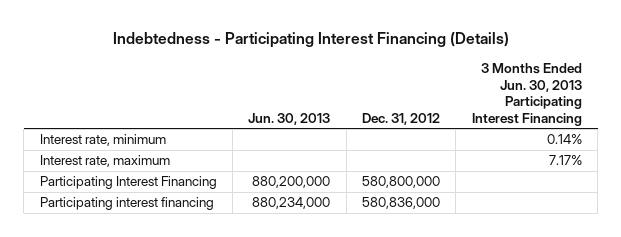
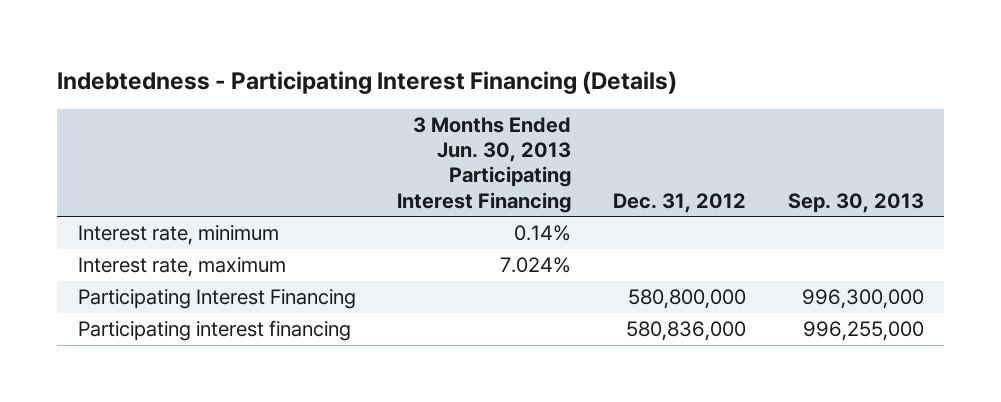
- | Jun. 30, 2013 | Dec. 31, 2012 | 3 Months Ended Jun. 30, 2013 Participating Interest Financing
+ | 3 Months Ended Jun. 30, 2013 Participating Interest Financing | Dec. 31, 2012 | Sep. 30, 2013
- Interest rate, maximum | | | 7.17%
+ Interest rate, maximum | 7.024% | |

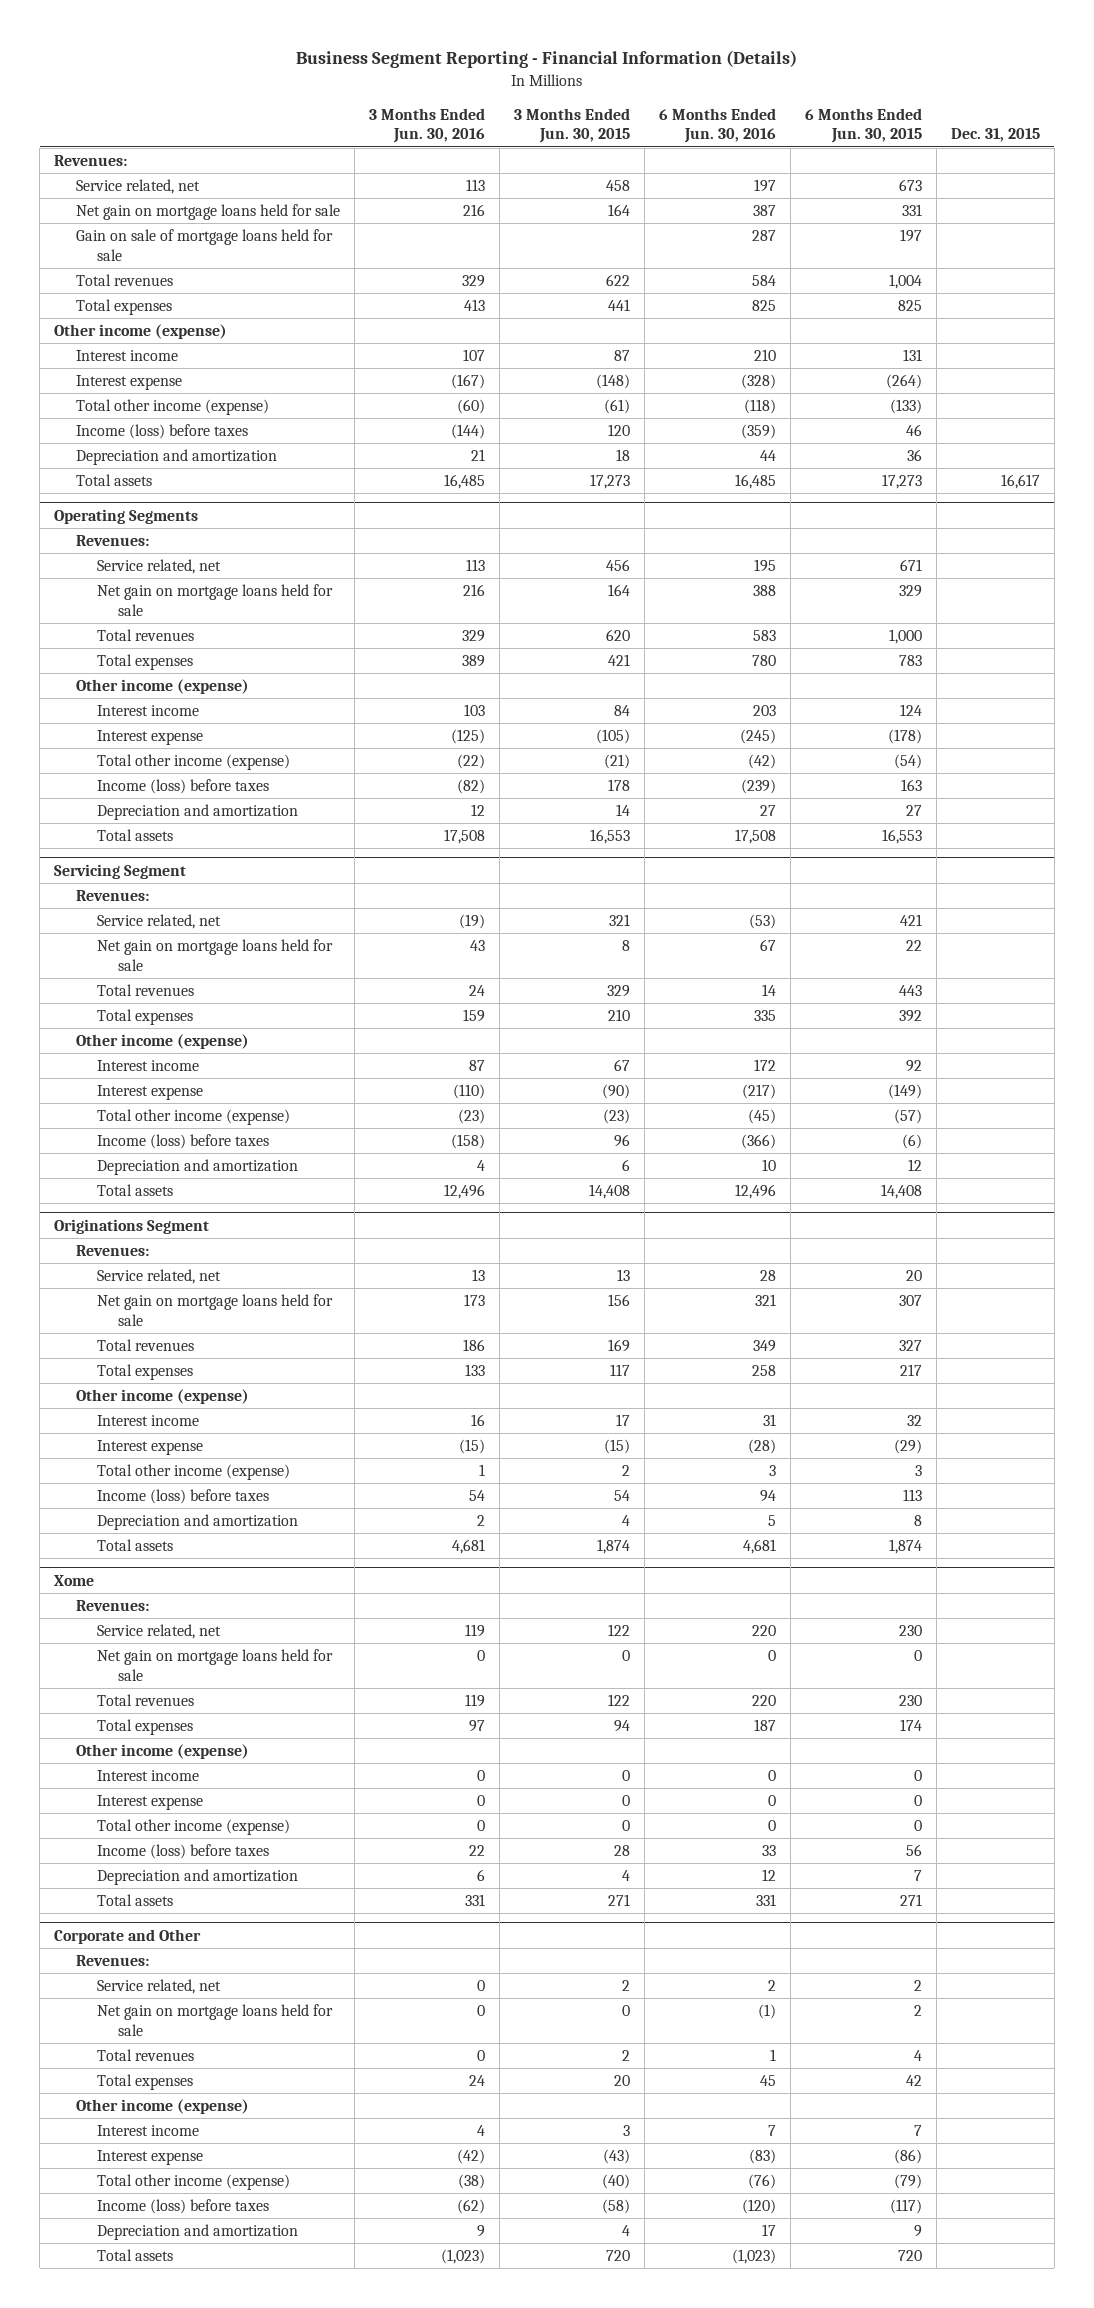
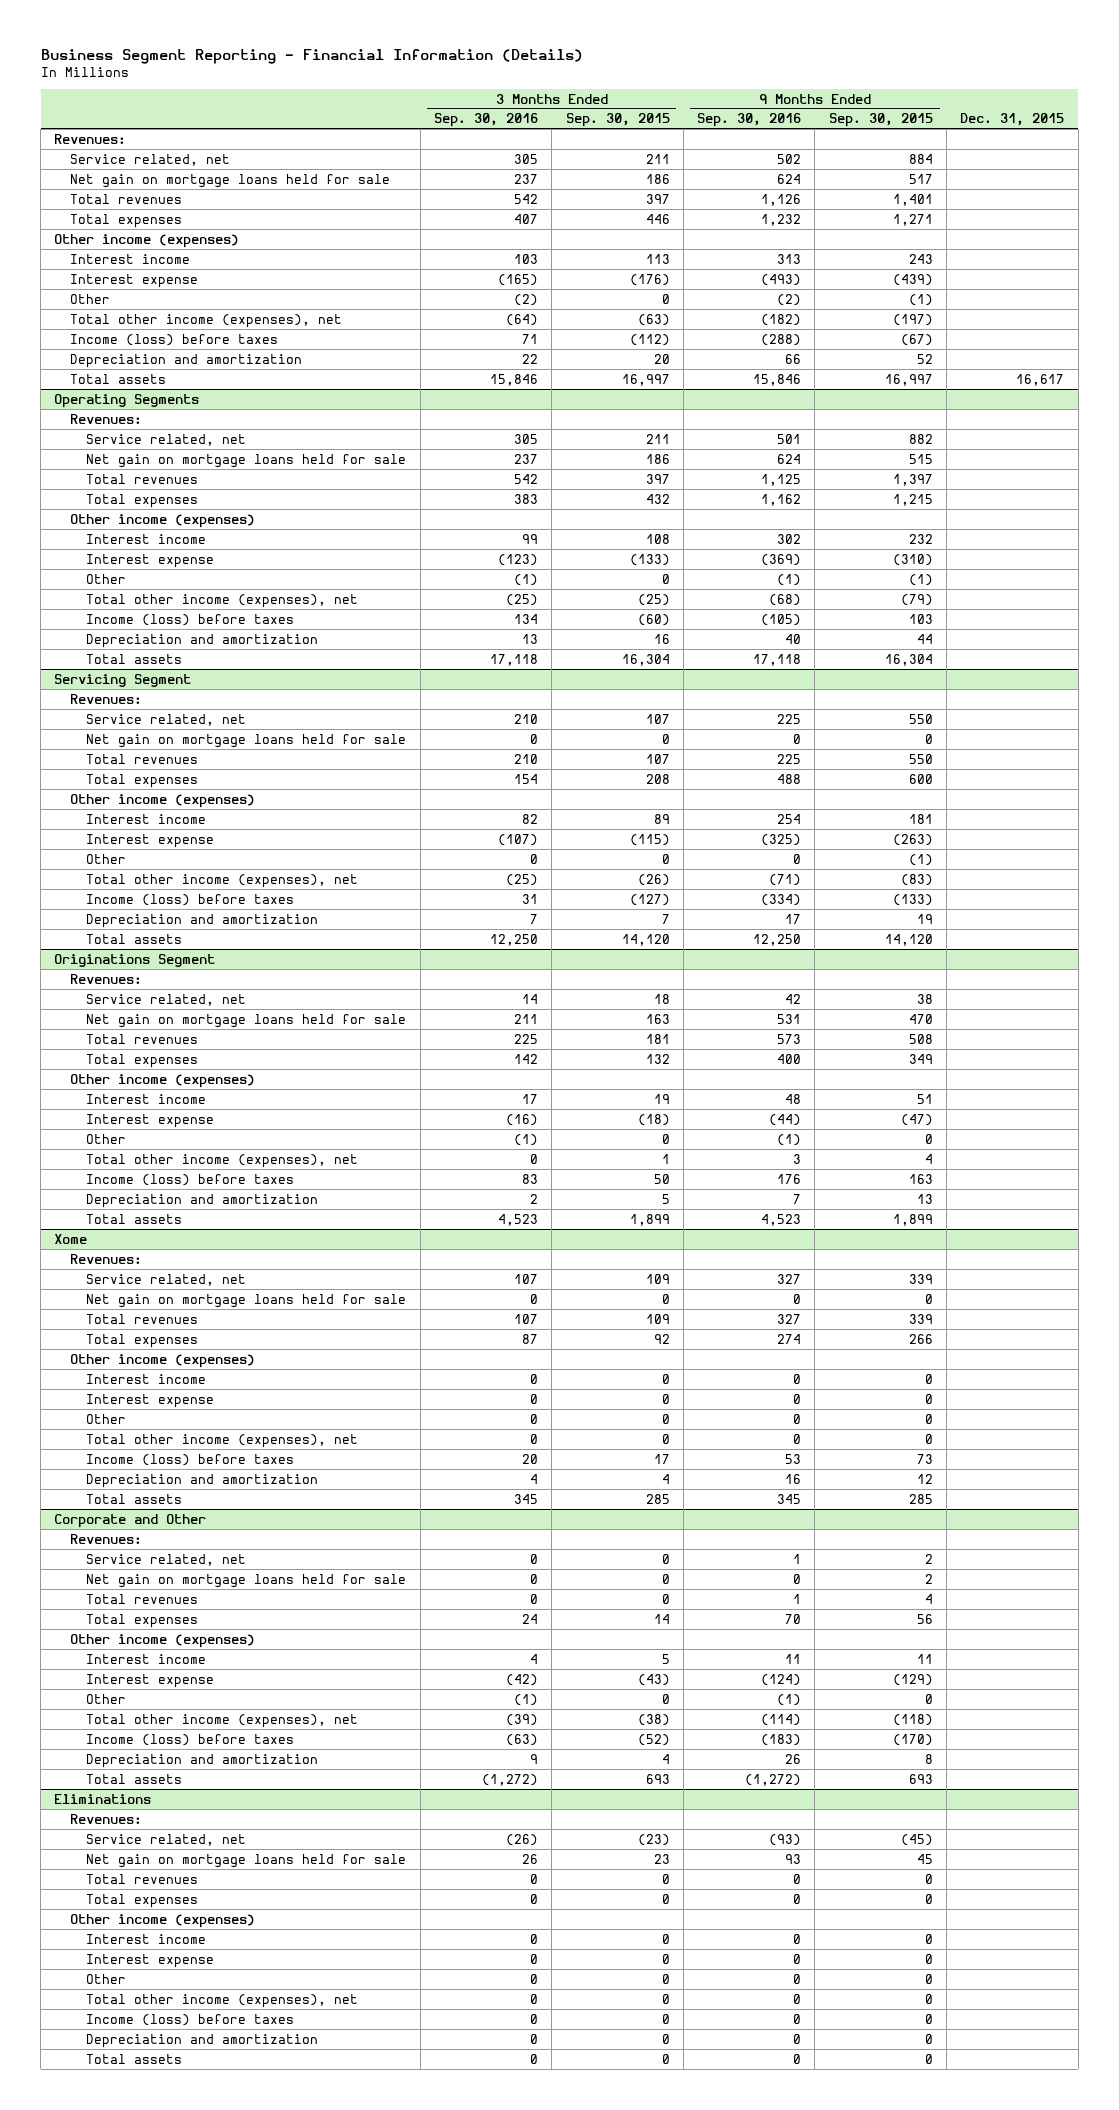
- | 3 Months Ended Jun. 30, 2016 | 3 Months Ended Jun. 30, 2015 | 6 Months Ended Jun. 30, 2016 | 6 Months Ended Jun. 30, 2015 | Dec. 31, 2015
+ | 3 Months Ended Sep. 30, 2016 | 3 Months Ended Sep. 30, 2015 | 9 Months Ended Sep. 30, 2016 | 9 Months Ended Sep. 30, 2015 | Dec. 31, 2015
- Gain on sale of mortgage loans held for sale | | | 287 | 197 |
- Other income (expense)
+ Other income (expenses)
- Total other income (expense) | (60) | (61) | (118) | (133) |
+ Other | (2) | 0 | (2) | (1) |
+ Total other income (expenses), net | (64) | (63) | (182) | (197) |
@ Operating Segments
- Other income (expense)
+ Other income (expenses)
- Total other income (expense) | (22) | (21) | (42) | (54) |
+ Other | (1) | 0 | (1) | (1) |
+ Total other income (expenses), net | (25) | (25) | (68) | (79) |
@ Servicing Segment
- Other income (expense)
+ Other income (expenses)
- Total other income (expense) | (23) | (23) | (45) | (57) |
+ Other | 0 | 0 | 0 | (1) |
+ Total other income (expenses), net | (25) | (26) | (71) | (83) |
@ Originations Segment
- Other income (expense)
+ Other income (expenses)
- Total other income (expense) | 1 | 2 | 3 | 3 |
+ Other | (1) | 0 | (1) | 0 |
+ Total other income (expenses), net | 0 | 1 | 3 | 4 |
@ Xome
- Other income (expense)
+ Other income (expenses)
- Total other income (expense) | 0 | 0 | 0 | 0 |
+ Other | 0 | 0 | 0 | 0 |
+ Total other income (expenses), net | 0 | 0 | 0 | 0 |
@ Corporate and Other
- Other income (expense)
+ Other income (expenses)
- Total other income (expense) | (38) | (40) | (76) | (79) |
+ Other | (1) | 0 | (1) | 0 |
+ Total other income (expenses), net | (39) | (38) | (114) | (118) |
+ Eliminations
+ Revenues:
+ Service related, net | (26) | (23) | (93) | (45) |
+ Net gain on mortgage loans held for sale | 26 | 23 | 93 | 45 |
+ Total revenues | 0 | 0 | 0 | 0 |
+ Total expenses | 0 | 0 | 0 | 0 |
+ Other income (expenses)
+ Interest income | 0 | 0 | 0 | 0 |
+ Interest expense | 0 | 0 | 0 | 0 |
+ Other | 0 | 0 | 0 | 0 |
+ Total other income (expenses), net | 0 | 0 | 0 | 0 |
+ Income (loss) before taxes | 0 | 0 | 0 | 0 |
+ Depreciation and amortization | 0 | 0 | 0 | 0 |
+ Total assets | 0 | 0 | 0 | 0 |

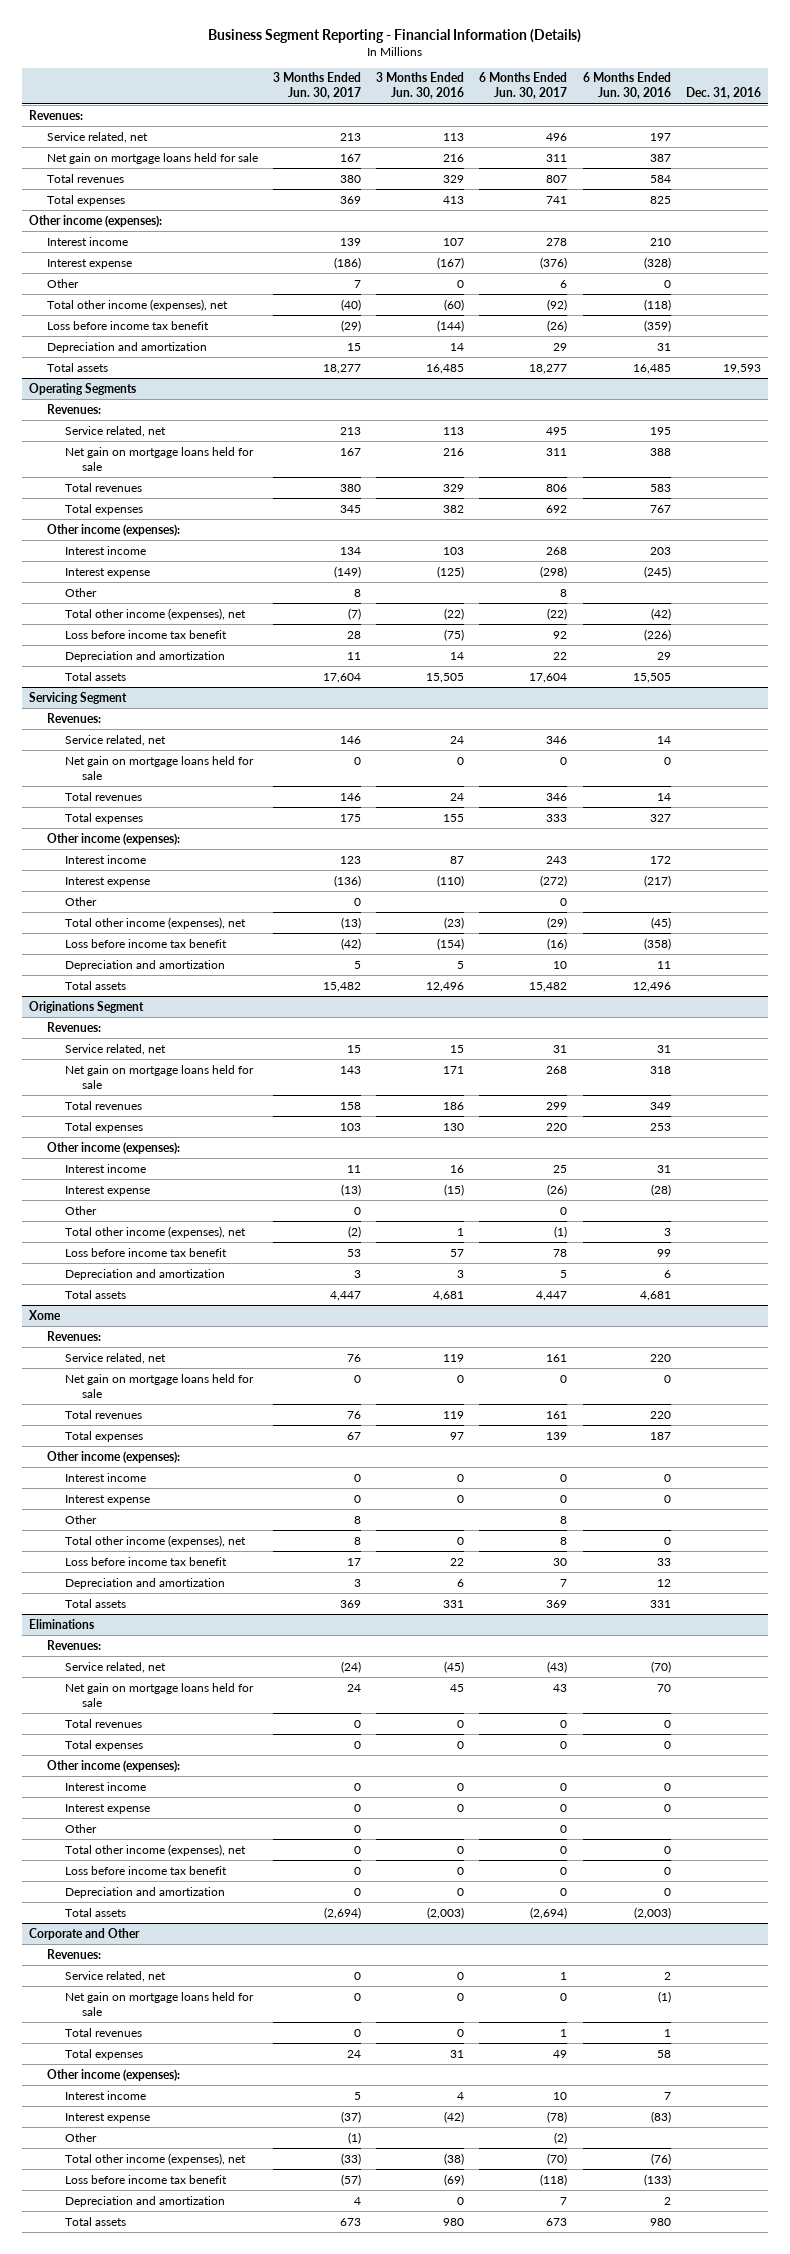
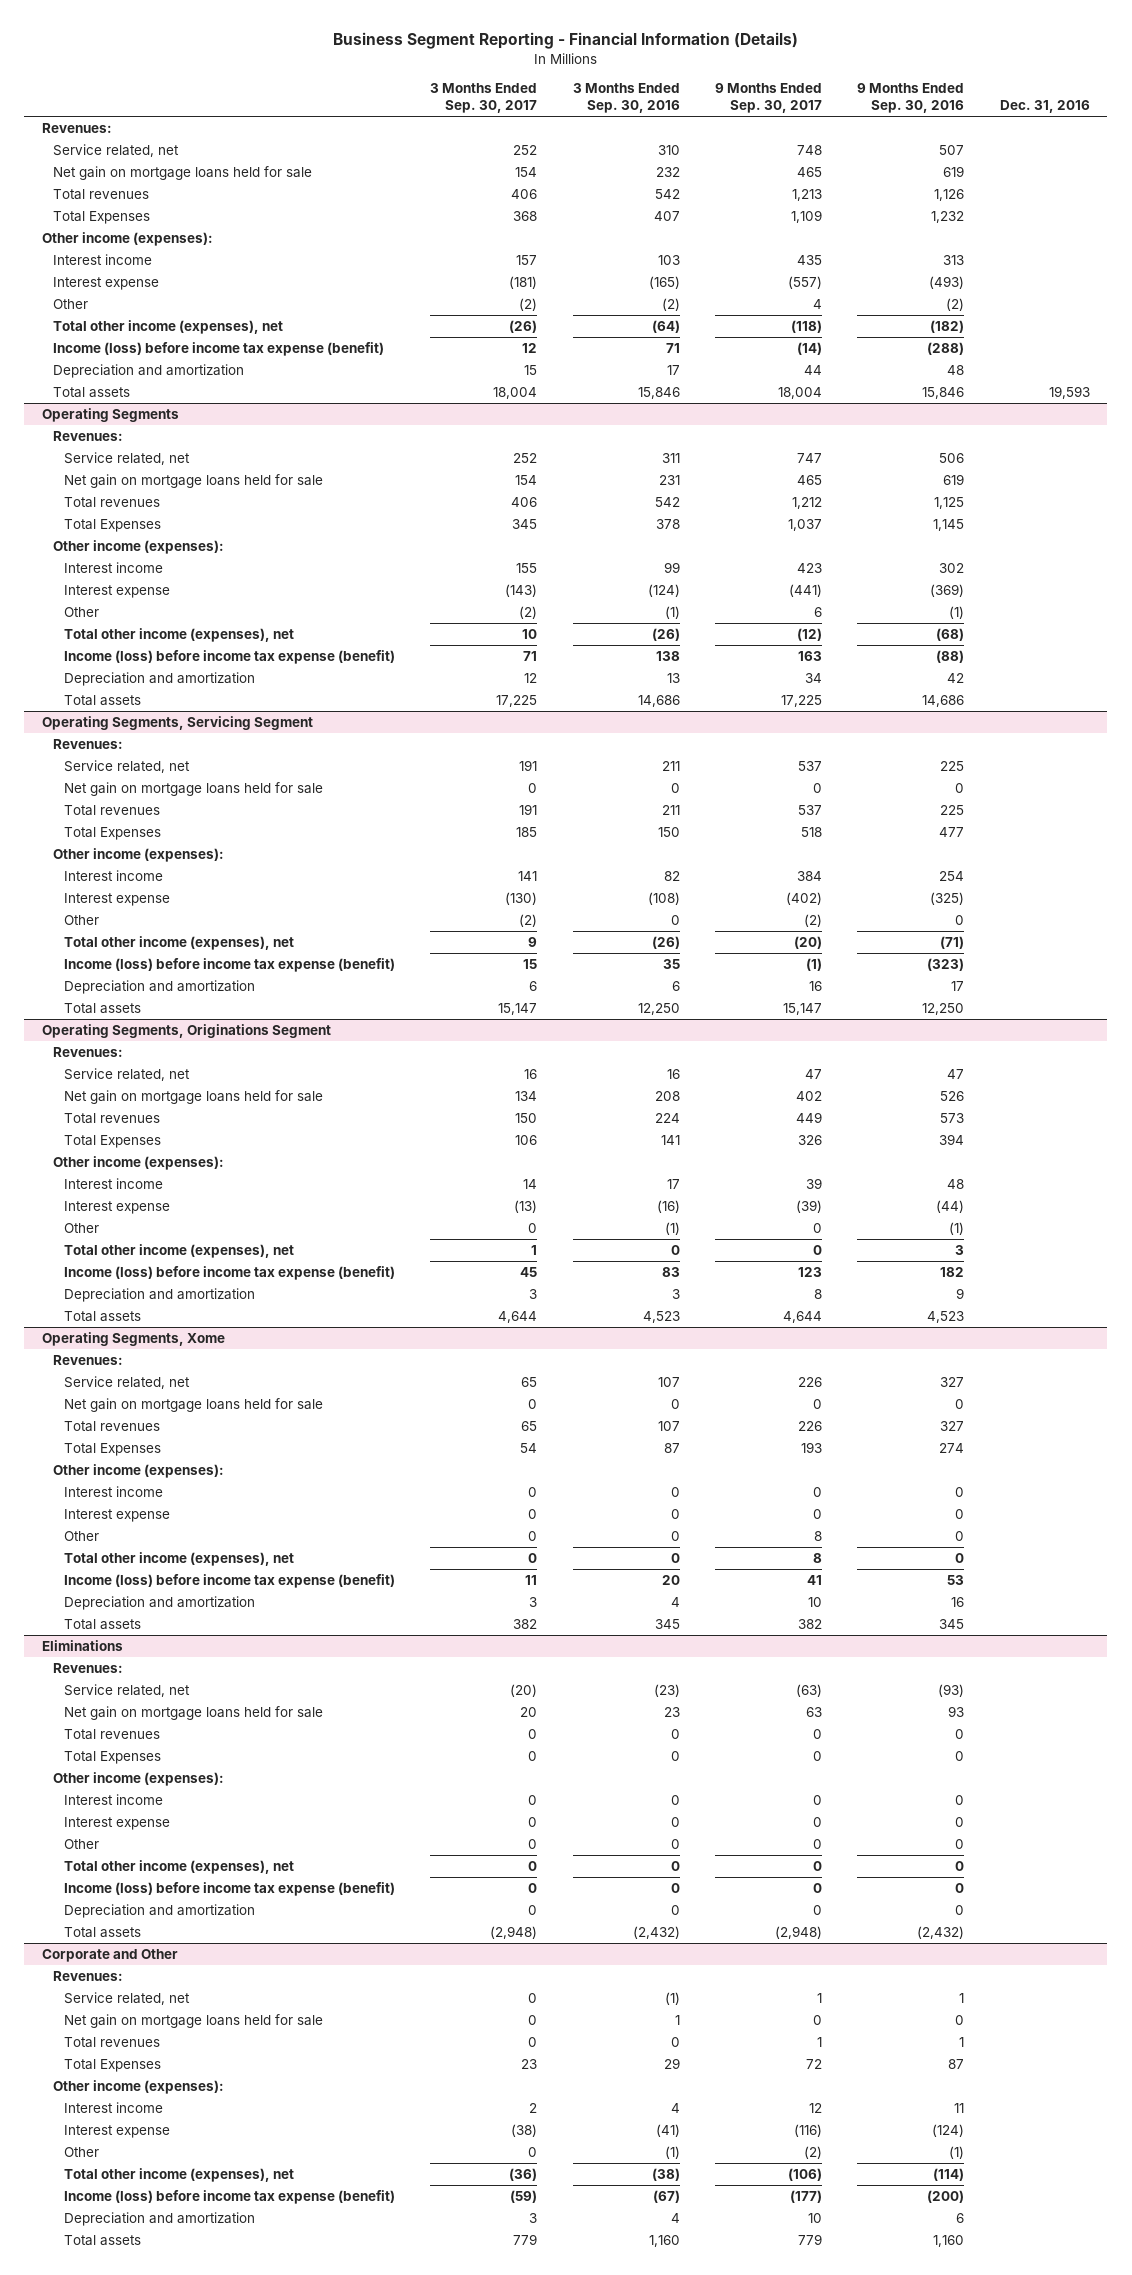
- | 3 Months Ended Jun. 30, 2017 | 3 Months Ended Jun. 30, 2016 | 6 Months Ended Jun. 30, 2017 | 6 Months Ended Jun. 30, 2016 | Dec. 31, 2016
+ | 3 Months Ended Sep. 30, 2017 | 3 Months Ended Sep. 30, 2016 | 9 Months Ended Sep. 30, 2017 | 9 Months Ended Sep. 30, 2016 | Dec. 31, 2016
- Total expenses | 369 | 413 | 741 | 825 |
+ Total Expenses | 368 | 407 | 1,109 | 1,232 |
- Loss before income tax benefit | (29) | (144) | (26) | (359) |
+ Income (loss) before income tax expense (benefit) | 12 | 71 | (14) | (288) |
@ Operating Segments
- Total expenses | 345 | 382 | 692 | 767 |
+ Total Expenses | 345 | 378 | 1,037 | 1,145 |
- Loss before income tax benefit | 28 | (75) | 92 | (226) |
+ Income (loss) before income tax expense (benefit) | 71 | 138 | 163 | (88) |
- Servicing Segment
+ Operating Segments, Servicing Segment
- Total expenses | 175 | 155 | 333 | 327 |
+ Total Expenses | 185 | 150 | 518 | 477 |
- Loss before income tax benefit | (42) | (154) | (16) | (358) |
+ Income (loss) before income tax expense (benefit) | 15 | 35 | (1) | (323) |
- Originations Segment
+ Operating Segments, Originations Segment
- Total expenses | 103 | 130 | 220 | 253 |
+ Total Expenses | 106 | 141 | 326 | 394 |
- Loss before income tax benefit | 53 | 57 | 78 | 99 |
+ Income (loss) before income tax expense (benefit) | 45 | 83 | 123 | 182 |
- Xome
+ Operating Segments, Xome
- Total expenses | 67 | 97 | 139 | 187 |
+ Total Expenses | 54 | 87 | 193 | 274 |
- Loss before income tax benefit | 17 | 22 | 30 | 33 |
+ Income (loss) before income tax expense (benefit) | 11 | 20 | 41 | 53 |
@ Eliminations
- Total expenses | 0 | 0 | 0 | 0 |
+ Total Expenses | 0 | 0 | 0 | 0 |
- Loss before income tax benefit | 0 | 0 | 0 | 0 |
+ Income (loss) before income tax expense (benefit) | 0 | 0 | 0 | 0 |
@ Corporate and Other
- Total expenses | 24 | 31 | 49 | 58 |
+ Total Expenses | 23 | 29 | 72 | 87 |
- Loss before income tax benefit | (57) | (69) | (118) | (133) |
+ Income (loss) before income tax expense (benefit) | (59) | (67) | (177) | (200) |

